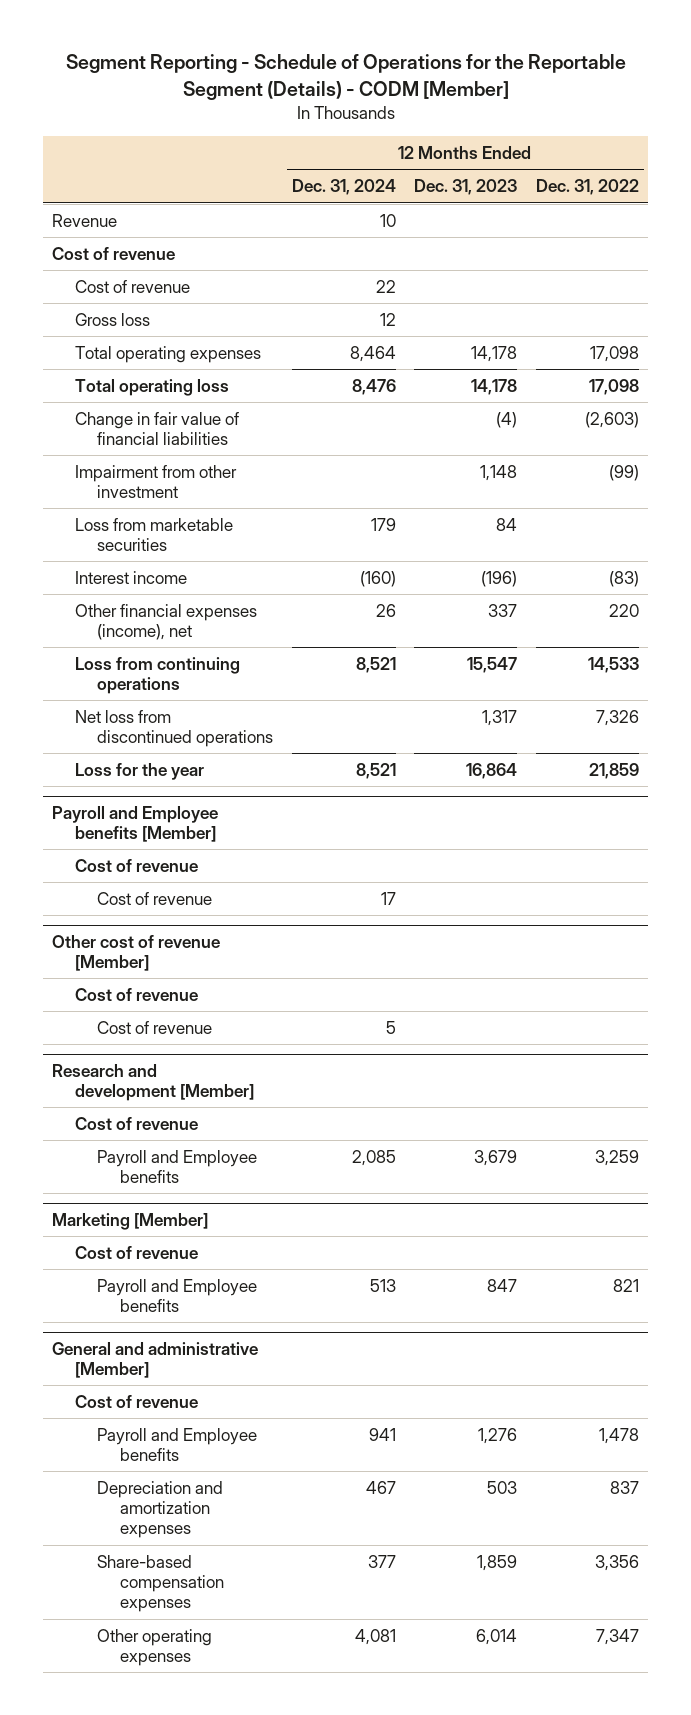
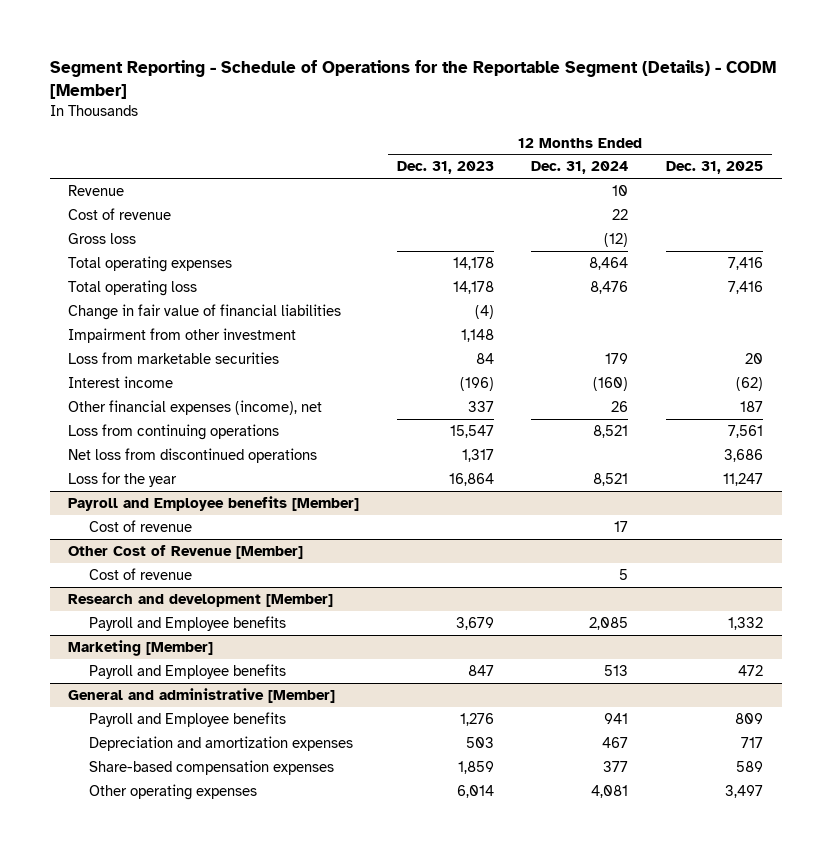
- | 12 Months Ended Dec. 31, 2024 | 12 Months Ended Dec. 31, 2023 | 12 Months Ended Dec. 31, 2022
+ | 12 Months Ended Dec. 31, 2023 | 12 Months Ended Dec. 31, 2024 | 12 Months Ended Dec. 31, 2025
- Cost of revenue
- Gross loss | 12 | |
+ Gross loss | | (12) |
@ Payroll and Employee benefits [Member]
- Cost of revenue
- Other cost of revenue [Member]
- Cost of revenue
+ Other Cost of Revenue [Member]
@ Research and development [Member]
- Cost of revenue
@ Marketing [Member]
- Cost of revenue
@ General and administrative [Member]
- Cost of revenue

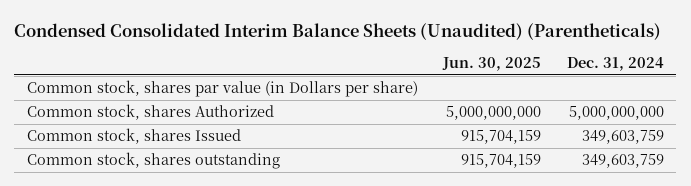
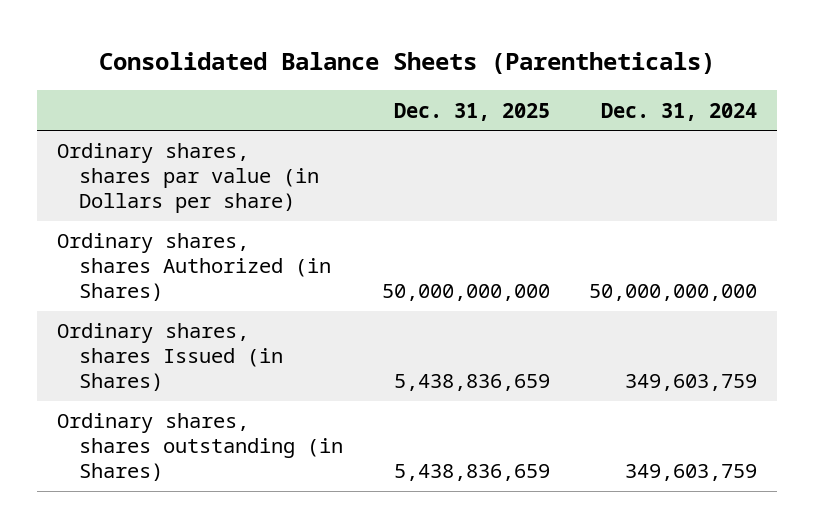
- Condensed Consolidated Interim Balance Sheets (Unaudited) (Parentheticals)
+ Consolidated Balance Sheets (Parentheticals)
- | Jun. 30, 2025 | Dec. 31, 2024
+ | Dec. 31, 2025 | Dec. 31, 2024
- Common stock, shares par value (in Dollars per share)
- Common stock, shares Authorized | 5,000,000,000 | 5,000,000,000
- Common stock, shares Issued | 915,704,159 | 349,603,759
- Common stock, shares outstanding | 915,704,159 | 349,603,759
+ Ordinary shares, shares par value (in Dollars per share)
+ Ordinary shares, shares Authorized (in Shares) | 50,000,000,000 | 50,000,000,000
+ Ordinary shares, shares Issued (in Shares) | 5,438,836,659 | 349,603,759
+ Ordinary shares, shares outstanding (in Shares) | 5,438,836,659 | 349,603,759

